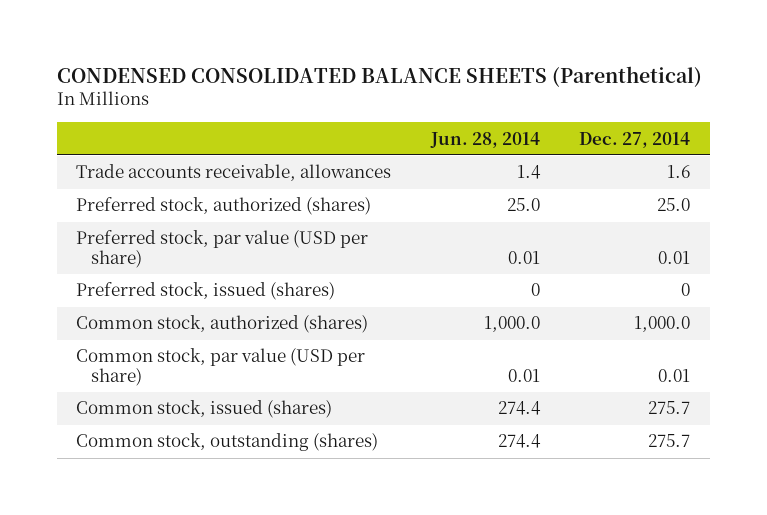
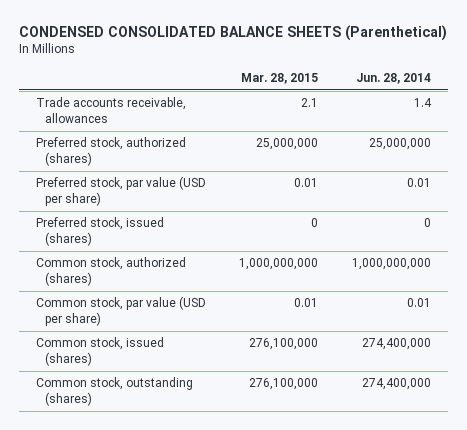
- | Jun. 28, 2014 | Dec. 27, 2014
+ | Mar. 28, 2015 | Jun. 28, 2014
- Preferred stock, authorized (shares) | 25.0 | 25.0
+ Preferred stock, authorized (shares) | 25,000,000 | 25,000,000
- Common stock, authorized (shares) | 1,000.0 | 1,000.0
+ Common stock, authorized (shares) | 1,000,000,000 | 1,000,000,000
- Common stock, issued (shares) | 274.4 | 275.7
- Common stock, outstanding (shares) | 274.4 | 275.7
+ Common stock, issued (shares) | 276,100,000 | 274,400,000
+ Common stock, outstanding (shares) | 276,100,000 | 274,400,000

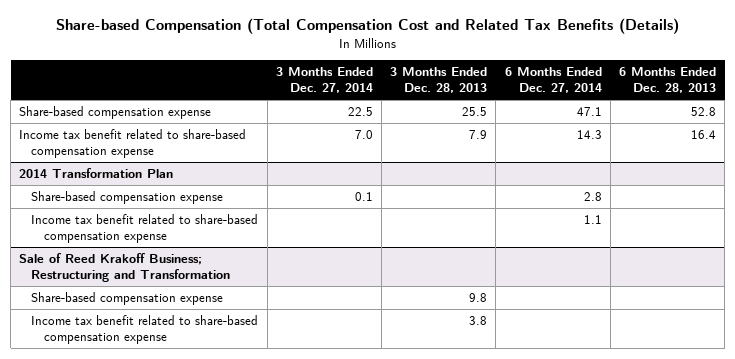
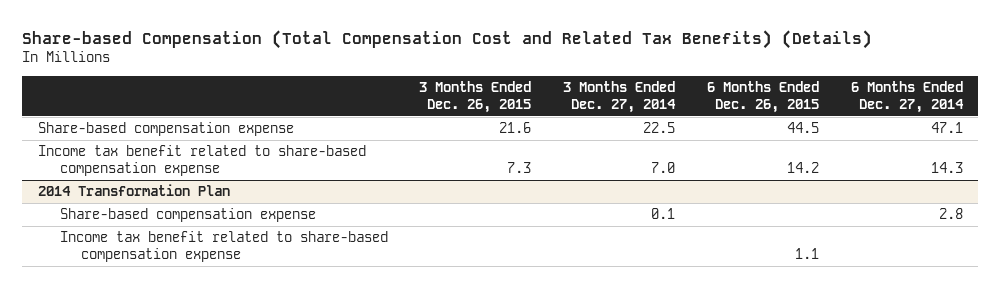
- Share-based Compensation (Total Compensation Cost and Related Tax Benefits (Details)
+ Share-based Compensation (Total Compensation Cost and Related Tax Benefits) (Details)
- | 3 Months Ended Dec. 27, 2014 | 3 Months Ended Dec. 28, 2013 | 6 Months Ended Dec. 27, 2014 | 6 Months Ended Dec. 28, 2013
+ | 3 Months Ended Dec. 26, 2015 | 3 Months Ended Dec. 27, 2014 | 6 Months Ended Dec. 26, 2015 | 6 Months Ended Dec. 27, 2014
@ 2014 Transformation Plan
- Income tax benefit related to share-based compensation expense | | | 1.1 |
- Sale of Reed Krakoff Business; Restructuring and Transformation
- Share-based compensation expense | | 9.8 | |

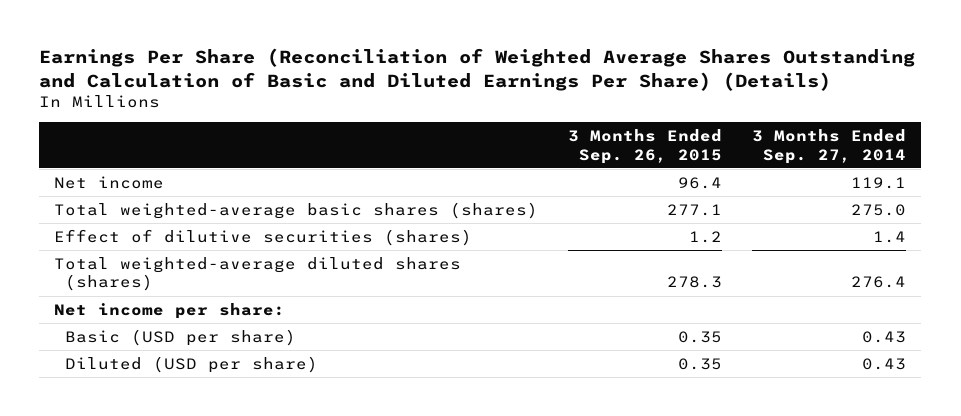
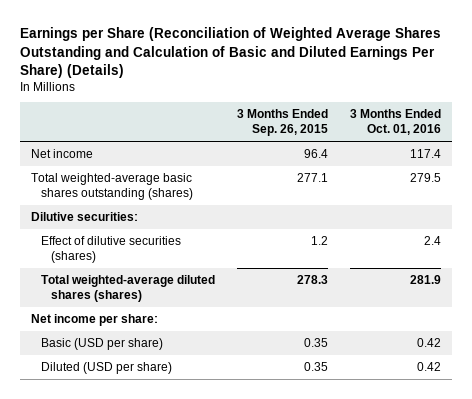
- Earnings Per Share (Reconciliation of Weighted Average Shares Outstanding and Calculation of Basic and Diluted Earnings Per Share) (Details)
+ Earnings per Share (Reconciliation of Weighted Average Shares Outstanding and Calculation of Basic and Diluted Earnings Per Share) (Details)
- | 3 Months Ended Sep. 26, 2015 | 3 Months Ended Sep. 27, 2014
+ | 3 Months Ended Sep. 26, 2015 | 3 Months Ended Oct. 01, 2016
- Total weighted-average basic shares (shares) | 277.1 | 275.0
+ Total weighted-average basic shares outstanding (shares) | 277.1 | 279.5
+ Dilutive securities:

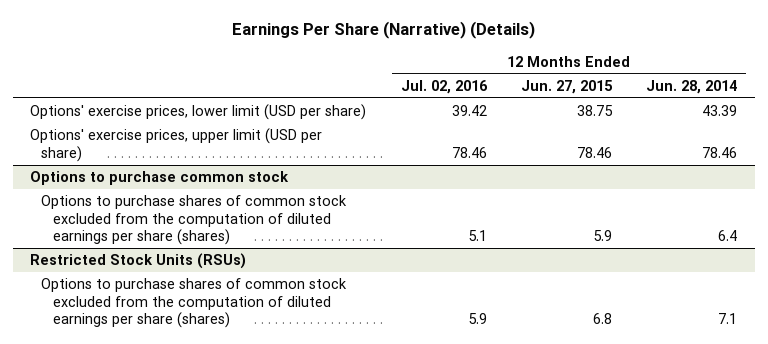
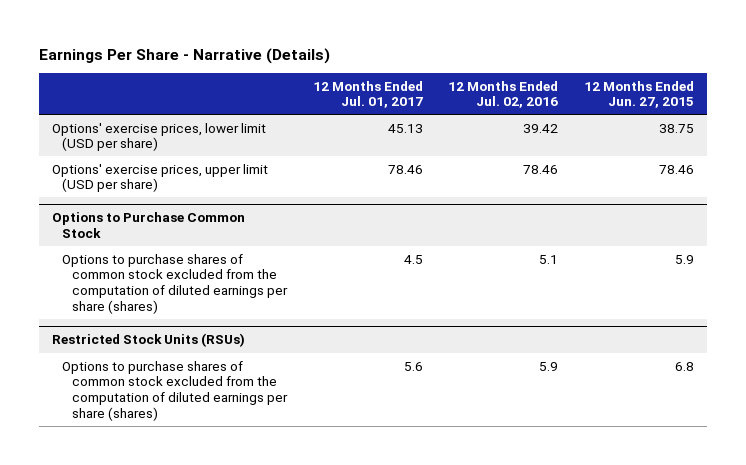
- Earnings Per Share (Narrative) (Details)
+ Earnings Per Share - Narrative (Details)
- | 12 Months Ended Jul. 02, 2016 | 12 Months Ended Jun. 27, 2015 | 12 Months Ended Jun. 28, 2014
+ | 12 Months Ended Jul. 01, 2017 | 12 Months Ended Jul. 02, 2016 | 12 Months Ended Jun. 27, 2015
- Options to purchase common stock
+ Options to Purchase Common Stock

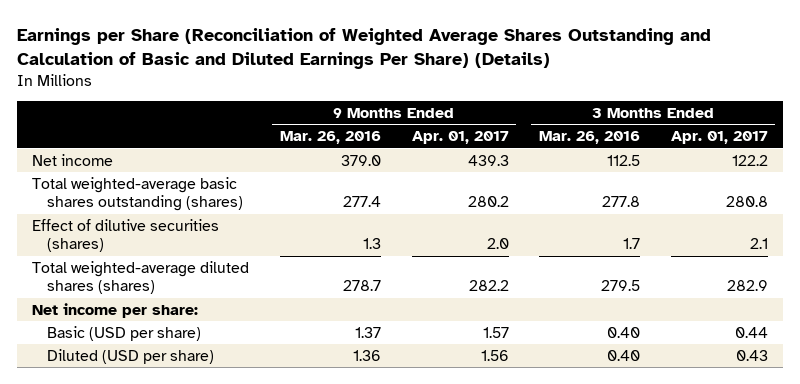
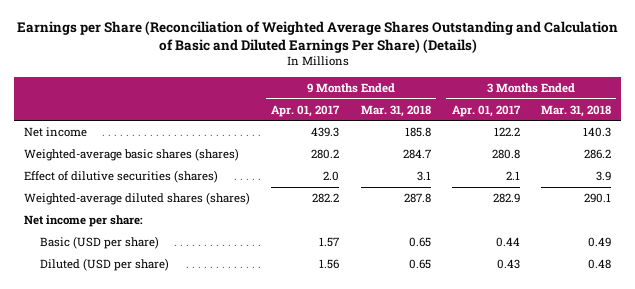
- | 9 Months Ended Mar. 26, 2016 | 9 Months Ended Apr. 01, 2017 | 3 Months Ended Mar. 26, 2016 | 3 Months Ended Apr. 01, 2017
+ | 9 Months Ended Apr. 01, 2017 | 9 Months Ended Mar. 31, 2018 | 3 Months Ended Apr. 01, 2017 | 3 Months Ended Mar. 31, 2018
- Total weighted-average basic shares outstanding (shares) | 277.4 | 280.2 | 277.8 | 280.8
+ Weighted-average basic shares (shares) | 280.2 | 284.7 | 280.8 | 286.2
- Total weighted-average diluted shares (shares) | 278.7 | 282.2 | 279.5 | 282.9
+ Weighted-average diluted shares (shares) | 282.2 | 287.8 | 282.9 | 290.1

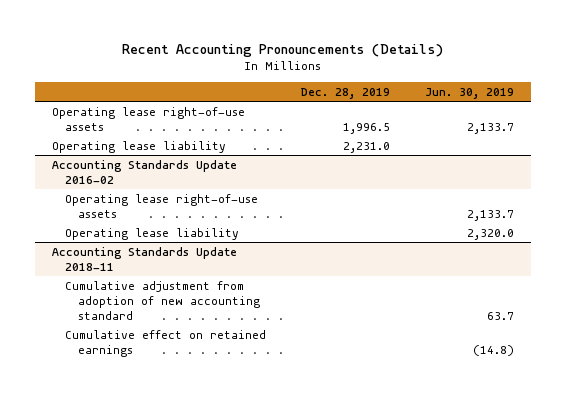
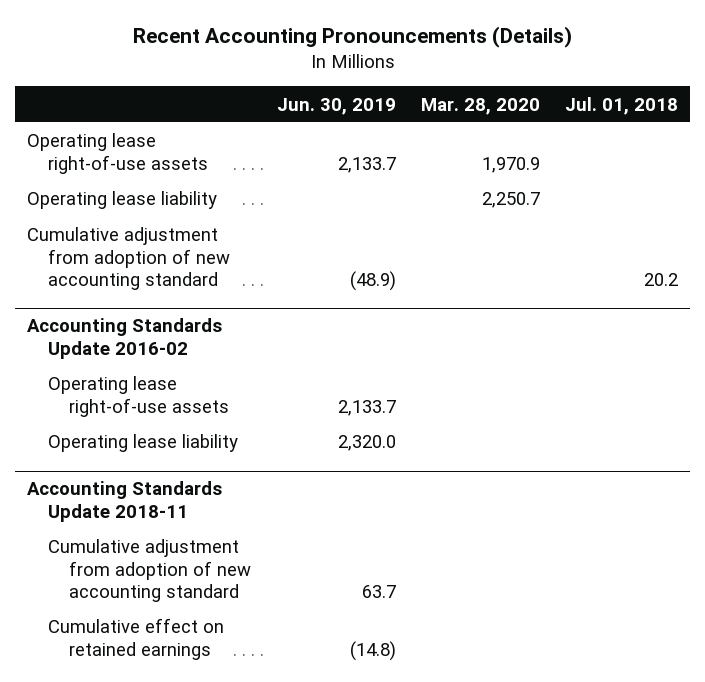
- | Dec. 28, 2019 | Jun. 30, 2019
+ | Jun. 30, 2019 | Mar. 28, 2020 | Jul. 01, 2018
+ Cumulative adjustment from adoption of new accounting standard | (48.9) | | 20.2

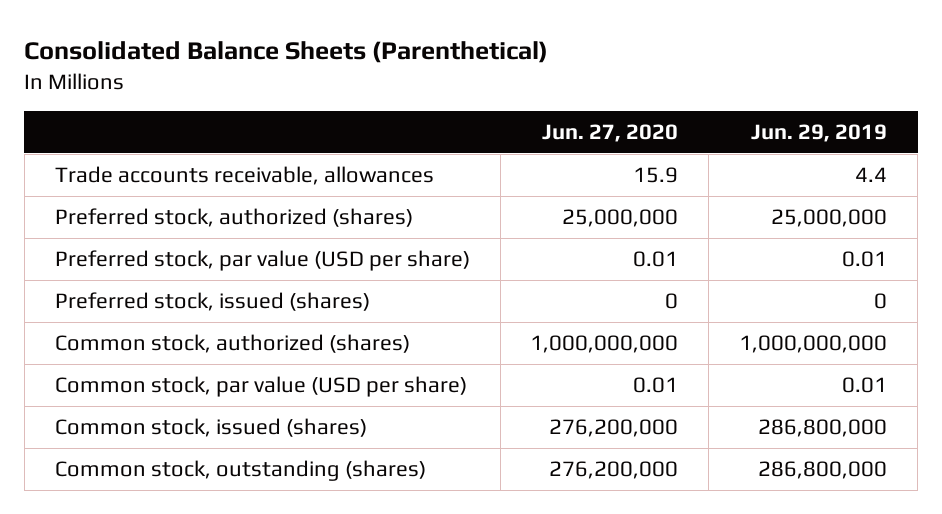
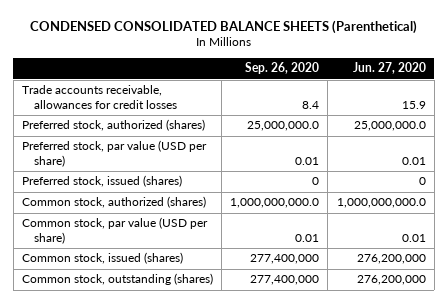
- Consolidated Balance Sheets (Parenthetical)
+ CONDENSED CONSOLIDATED BALANCE SHEETS (Parenthetical)
- | Jun. 27, 2020 | Jun. 29, 2019
+ | Sep. 26, 2020 | Jun. 27, 2020
- Trade accounts receivable, allowances | 15.9 | 4.4
- Preferred stock, authorized (shares) | 25,000,000 | 25,000,000
+ Trade accounts receivable, allowances for credit losses | 8.4 | 15.9
+ Preferred stock, authorized (shares) | 25,000,000.0 | 25,000,000.0
- Common stock, authorized (shares) | 1,000,000,000 | 1,000,000,000
+ Common stock, authorized (shares) | 1,000,000,000.0 | 1,000,000,000.0

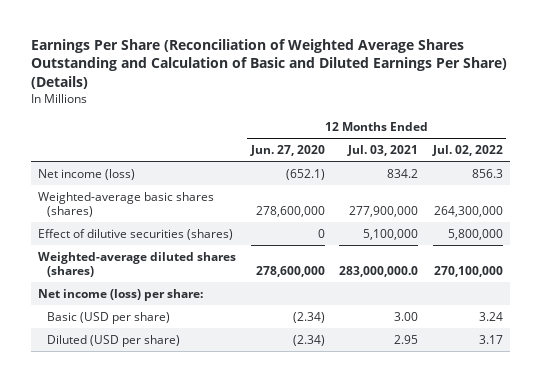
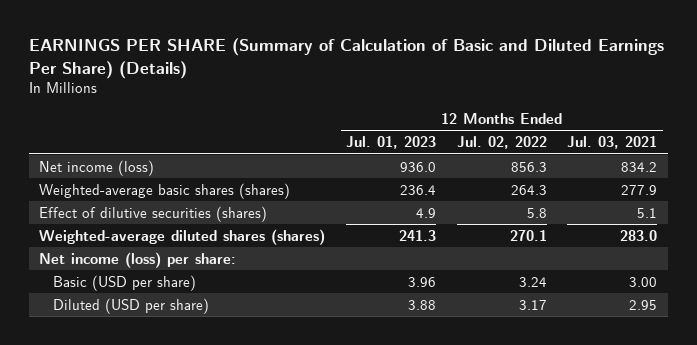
- Earnings Per Share (Reconciliation of Weighted Average Shares Outstanding and Calculation of Basic and Diluted Earnings Per Share) (Details)
+ EARNINGS PER SHARE (Summary of Calculation of Basic and Diluted Earnings Per Share) (Details)
- | 12 Months Ended Jun. 27, 2020 | 12 Months Ended Jul. 03, 2021 | 12 Months Ended Jul. 02, 2022
+ | 12 Months Ended Jul. 01, 2023 | 12 Months Ended Jul. 02, 2022 | 12 Months Ended Jul. 03, 2021
- Weighted-average basic shares (shares) | 278,600,000 | 277,900,000 | 264,300,000
- Effect of dilutive securities (shares) | 0 | 5,100,000 | 5,800,000
- Weighted-average diluted shares (shares) | 278,600,000 | 283,000,000.0 | 270,100,000
+ Weighted-average basic shares (shares) | 236.4 | 264.3 | 277.9
+ Effect of dilutive securities (shares) | 4.9 | 5.8 | 5.1
+ Weighted-average diluted shares (shares) | 241.3 | 270.1 | 283.0

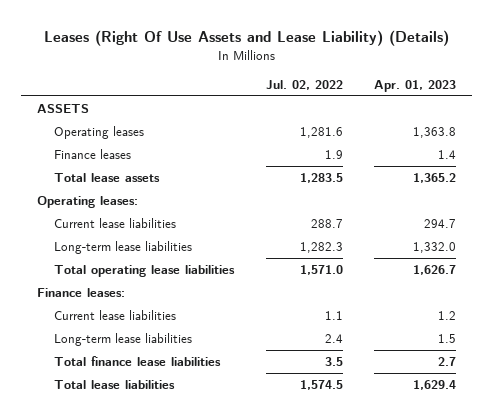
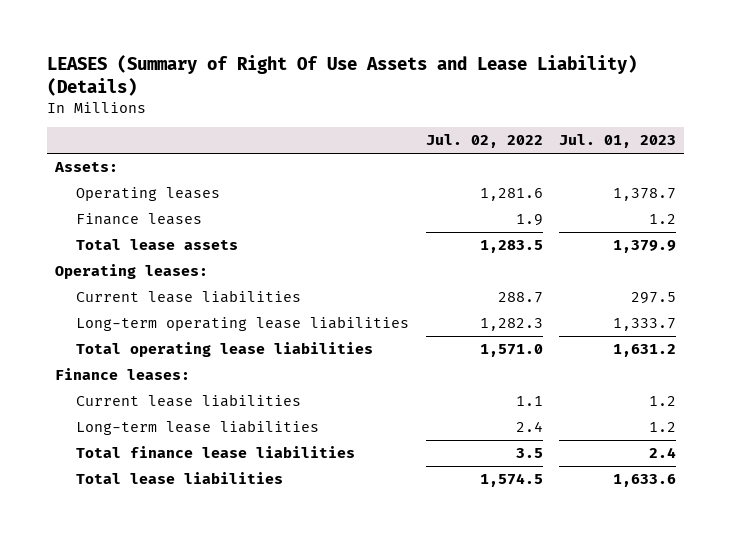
- Leases (Right Of Use Assets and Lease Liability) (Details)
+ LEASES (Summary of Right Of Use Assets and Lease Liability) (Details)
- | Jul. 02, 2022 | Apr. 01, 2023
+ | Jul. 02, 2022 | Jul. 01, 2023
- ASSETS
+ Assets:
- Long-term lease liabilities | 1,282.3 | 1,332.0
+ Long-term operating lease liabilities | 1,282.3 | 1,333.7

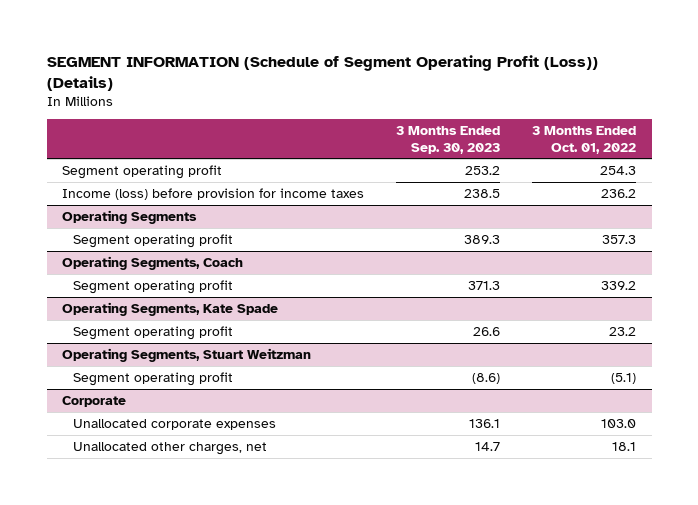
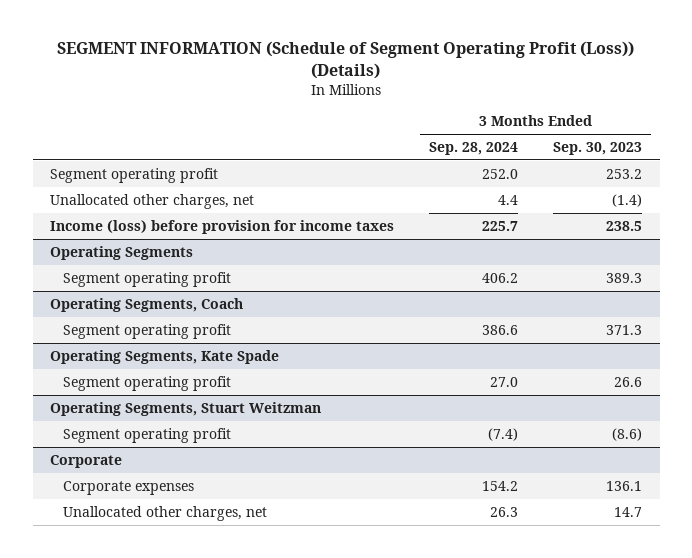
- | 3 Months Ended Sep. 30, 2023 | 3 Months Ended Oct. 01, 2022
+ | 3 Months Ended Sep. 28, 2024 | 3 Months Ended Sep. 30, 2023
+ Unallocated other charges, net | 4.4 | (1.4)
@ Corporate
- Unallocated corporate expenses | 136.1 | 103.0
+ Corporate expenses | 154.2 | 136.1

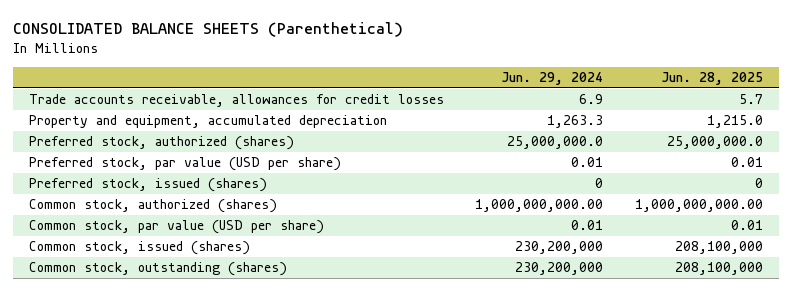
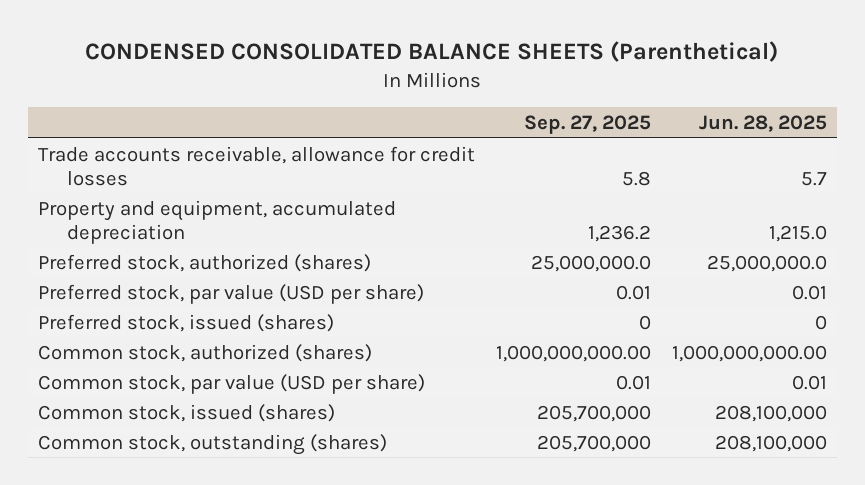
- CONSOLIDATED BALANCE SHEETS (Parenthetical)
+ CONDENSED CONSOLIDATED BALANCE SHEETS (Parenthetical)
- | Jun. 29, 2024 | Jun. 28, 2025
+ | Sep. 27, 2025 | Jun. 28, 2025
- Trade accounts receivable, allowances for credit losses | 6.9 | 5.7
+ Trade accounts receivable, allowance for credit losses | 5.8 | 5.7

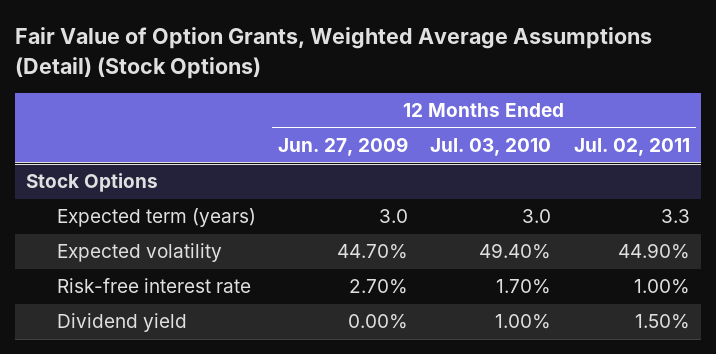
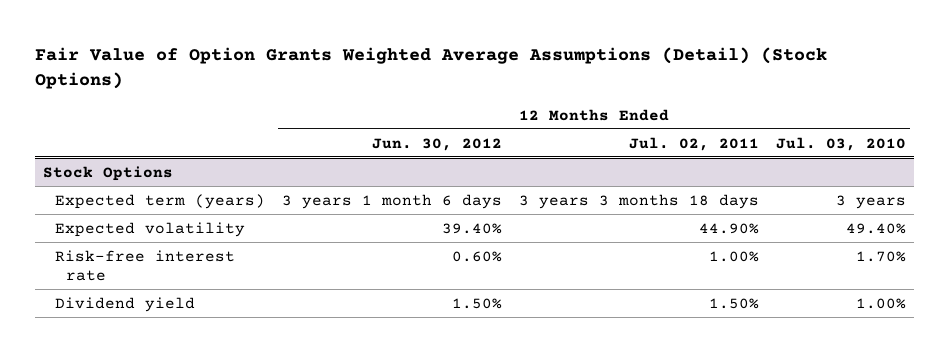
- Fair Value of Option Grants, Weighted Average Assumptions (Detail) (Stock Options)
+ Fair Value of Option Grants Weighted Average Assumptions (Detail) (Stock Options)
- | 12 Months Ended Jun. 27, 2009 | 12 Months Ended Jul. 03, 2010 | 12 Months Ended Jul. 02, 2011
+ | 12 Months Ended Jun. 30, 2012 | 12 Months Ended Jul. 02, 2011 | 12 Months Ended Jul. 03, 2010
@ Stock Options
- Expected term (years) | 3.0 | 3.0 | 3.3
+ Expected term (years) | 3 years 1 month 6 days | 3 years 3 months 18 days | 3 years

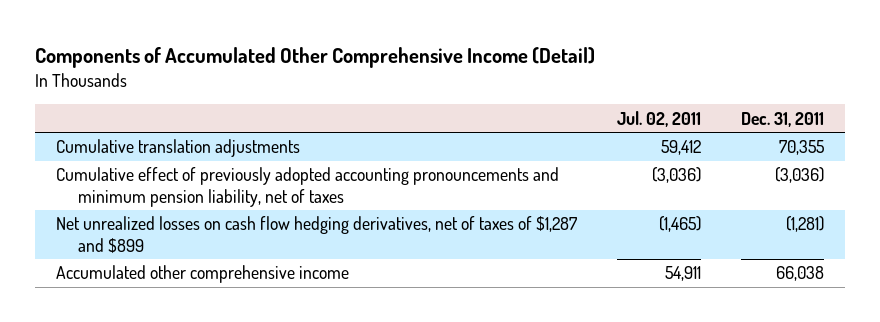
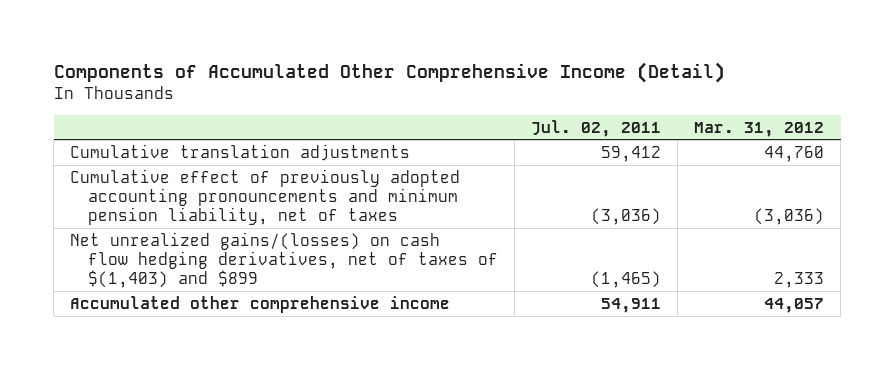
- | Jul. 02, 2011 | Dec. 31, 2011
+ | Jul. 02, 2011 | Mar. 31, 2012
- Net unrealized losses on cash flow hedging derivatives, net of taxes of $1,287 and $899 | (1,465) | (1,281)
+ Net unrealized gains/(losses) on cash flow hedging derivatives, net of taxes of $(1,403) and $899 | (1,465) | 2,333

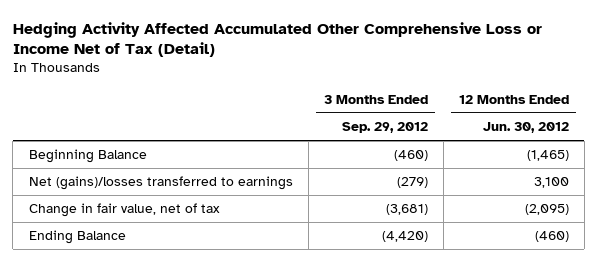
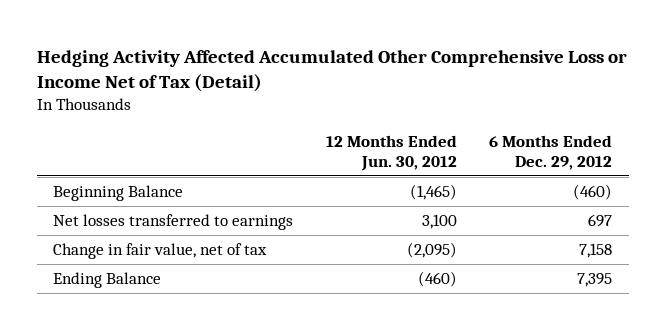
- | 3 Months Ended Sep. 29, 2012 | 12 Months Ended Jun. 30, 2012
+ | 12 Months Ended Jun. 30, 2012 | 6 Months Ended Dec. 29, 2012
- Net (gains)/losses transferred to earnings | (279) | 3,100
+ Net losses transferred to earnings | 3,100 | 697

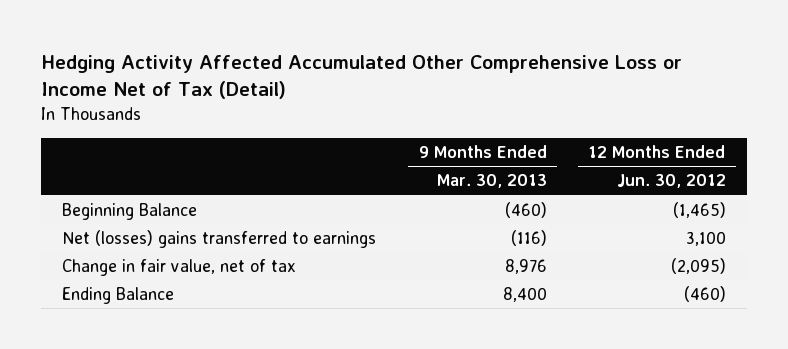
- | 12 Months Ended Jun. 30, 2012 | 6 Months Ended Dec. 29, 2012
+ | 9 Months Ended Mar. 30, 2013 | 12 Months Ended Jun. 30, 2012
- Net losses transferred to earnings | 3,100 | 697
+ Net (losses) gains transferred to earnings | (116) | 3,100

